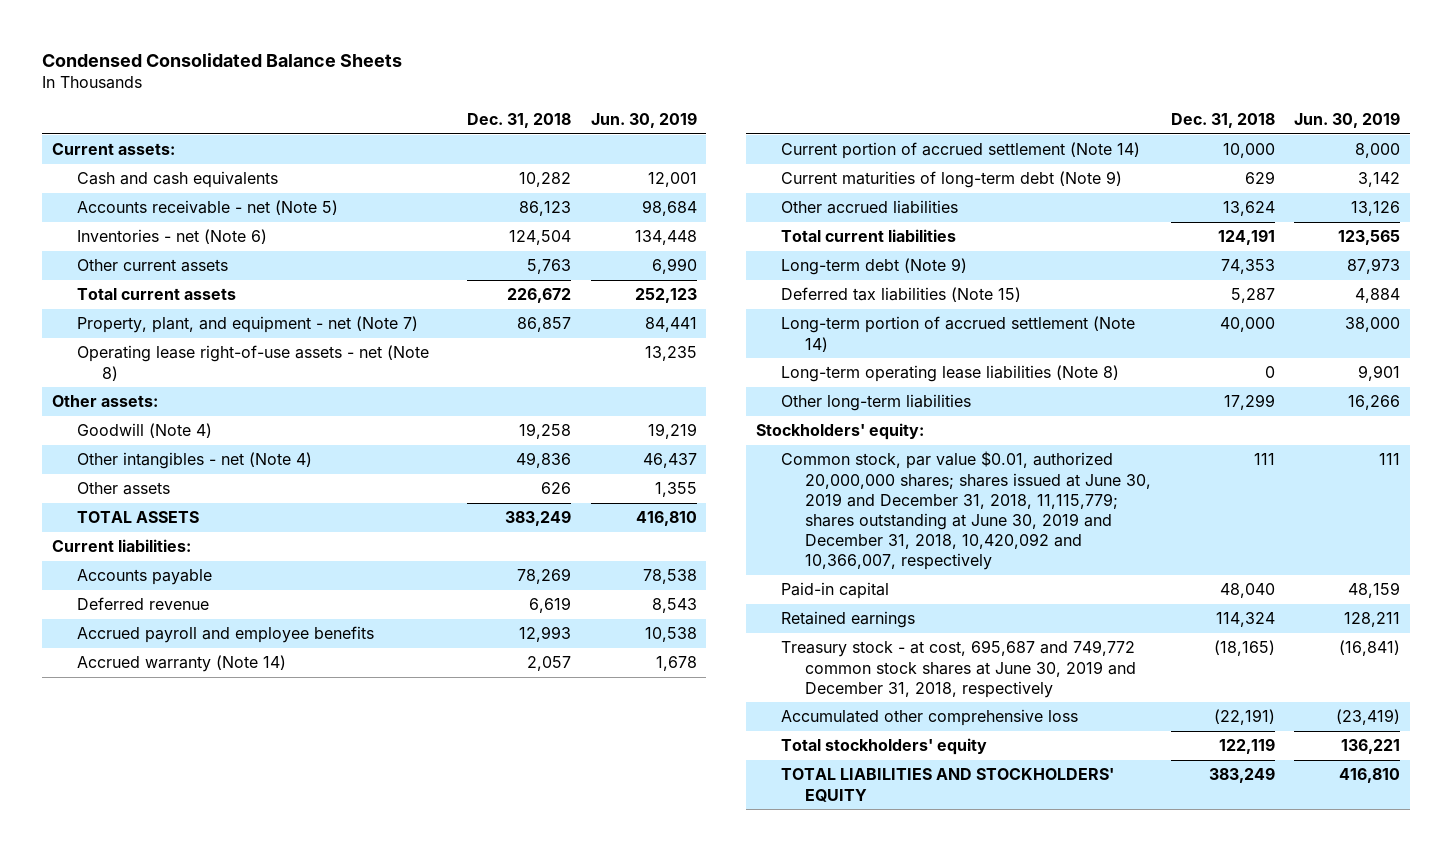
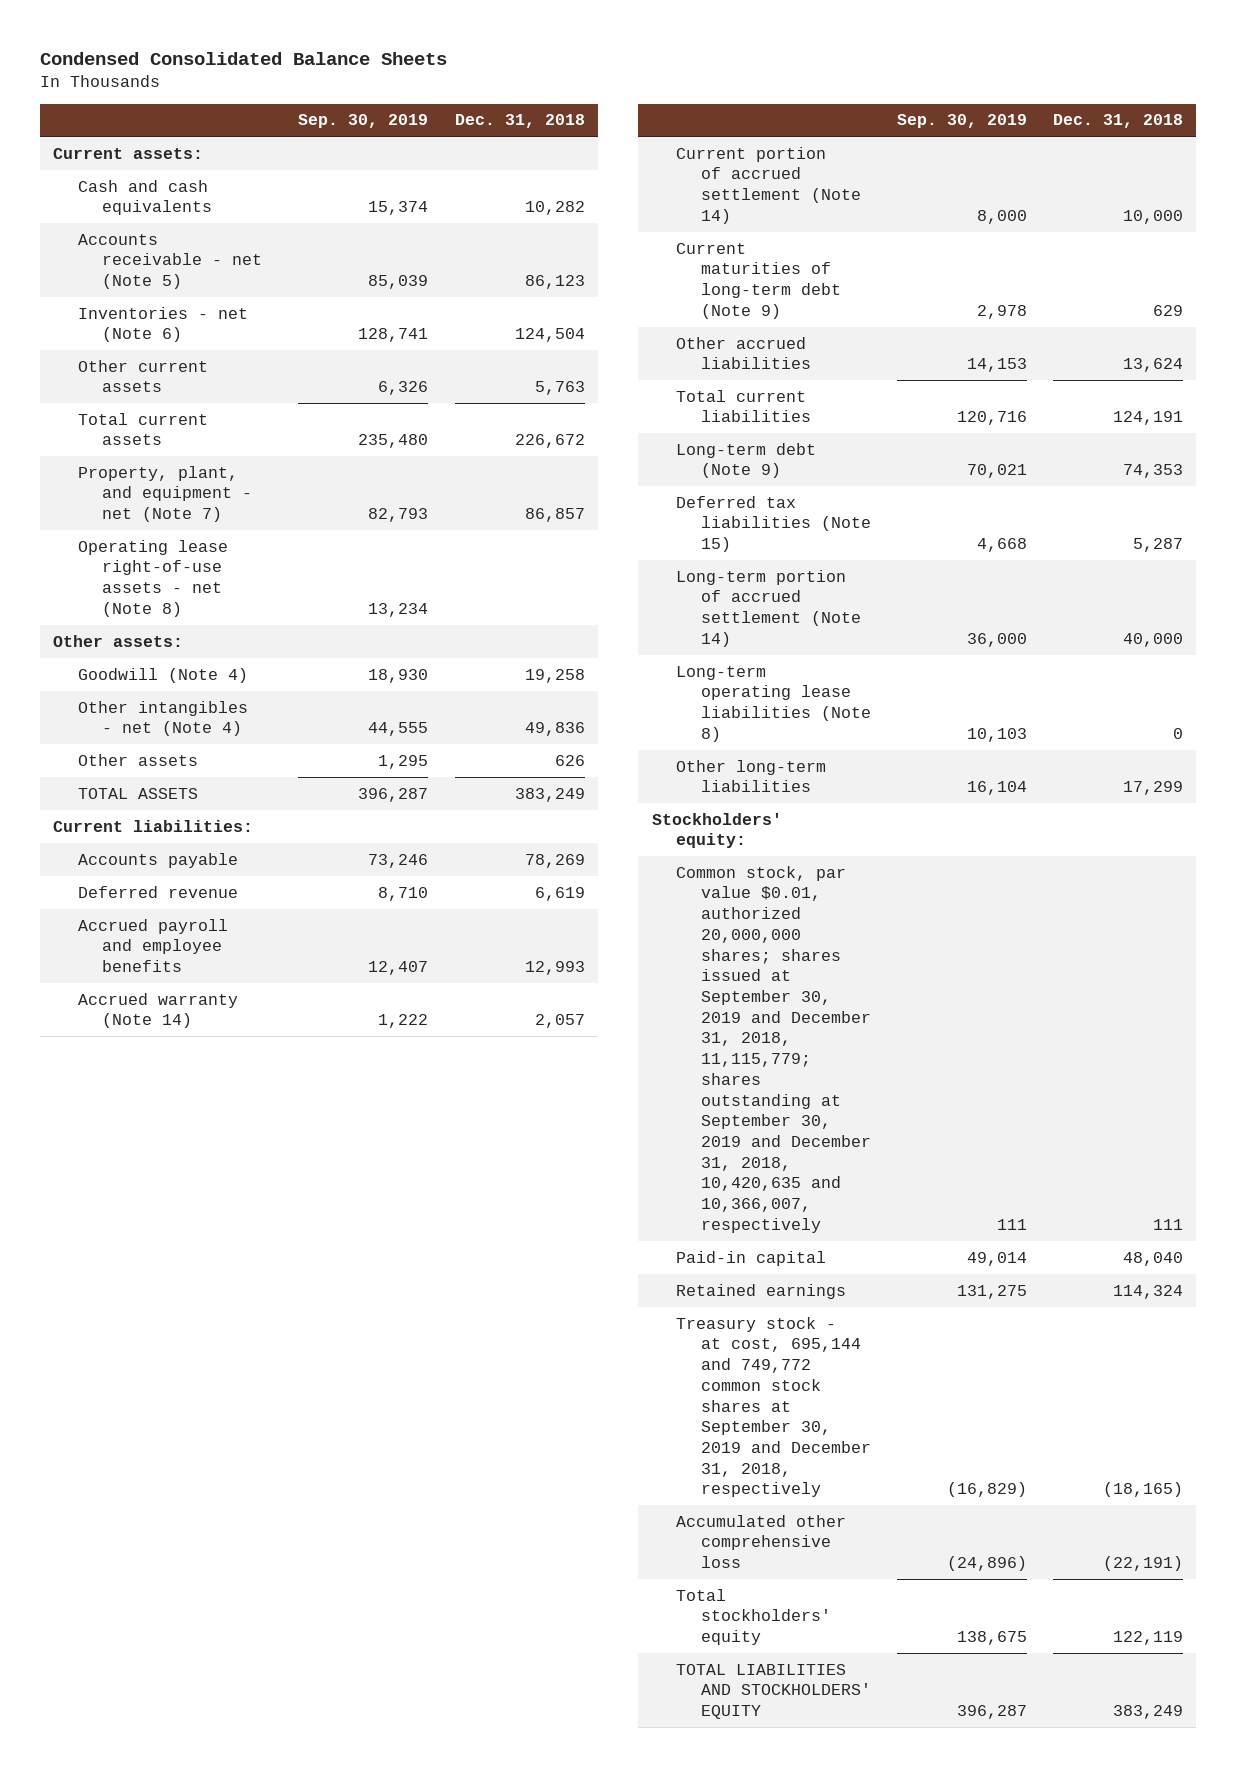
- | Dec. 31, 2018 | Jun. 30, 2019
+ | Sep. 30, 2019 | Dec. 31, 2018
- Common stock, par value $0.01, authorized 20,000,000 shares; shares issued at June 30, 2019 and December 31, 2018, 11,115,779; shares outstanding at June 30, 2019 and December 31, 2018, 10,420,092 and 10,366,007, respectively | 111 | 111
+ Common stock, par value $0.01, authorized 20,000,000 shares; shares issued at September 30, 2019 and December 31, 2018, 11,115,779; shares outstanding at September 30, 2019 and December 31, 2018, 10,420,635 and 10,366,007, respectively | 111 | 111
- Treasury stock - at cost, 695,687 and 749,772 common stock shares at June 30, 2019 and December 31, 2018, respectively | (18,165) | (16,841)
+ Treasury stock - at cost, 695,144 and 749,772 common stock shares at September 30, 2019 and December 31, 2018, respectively | (16,829) | (18,165)

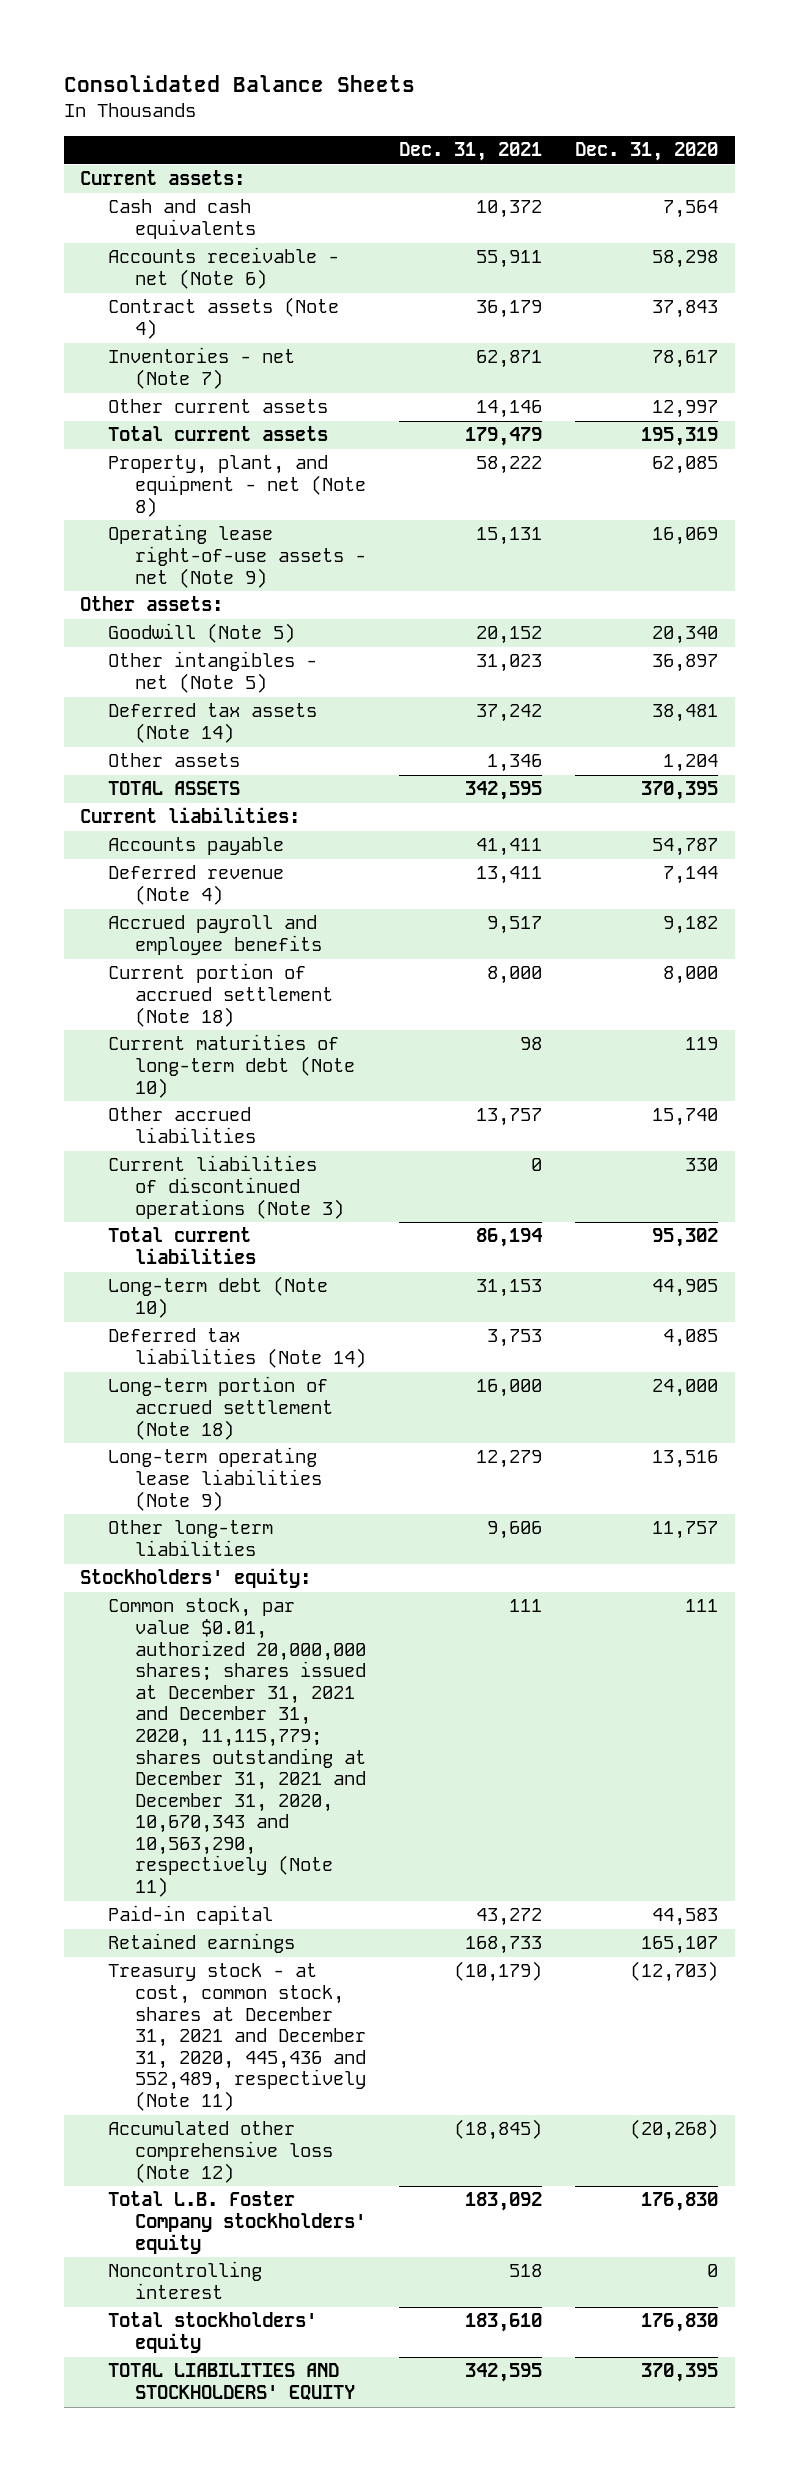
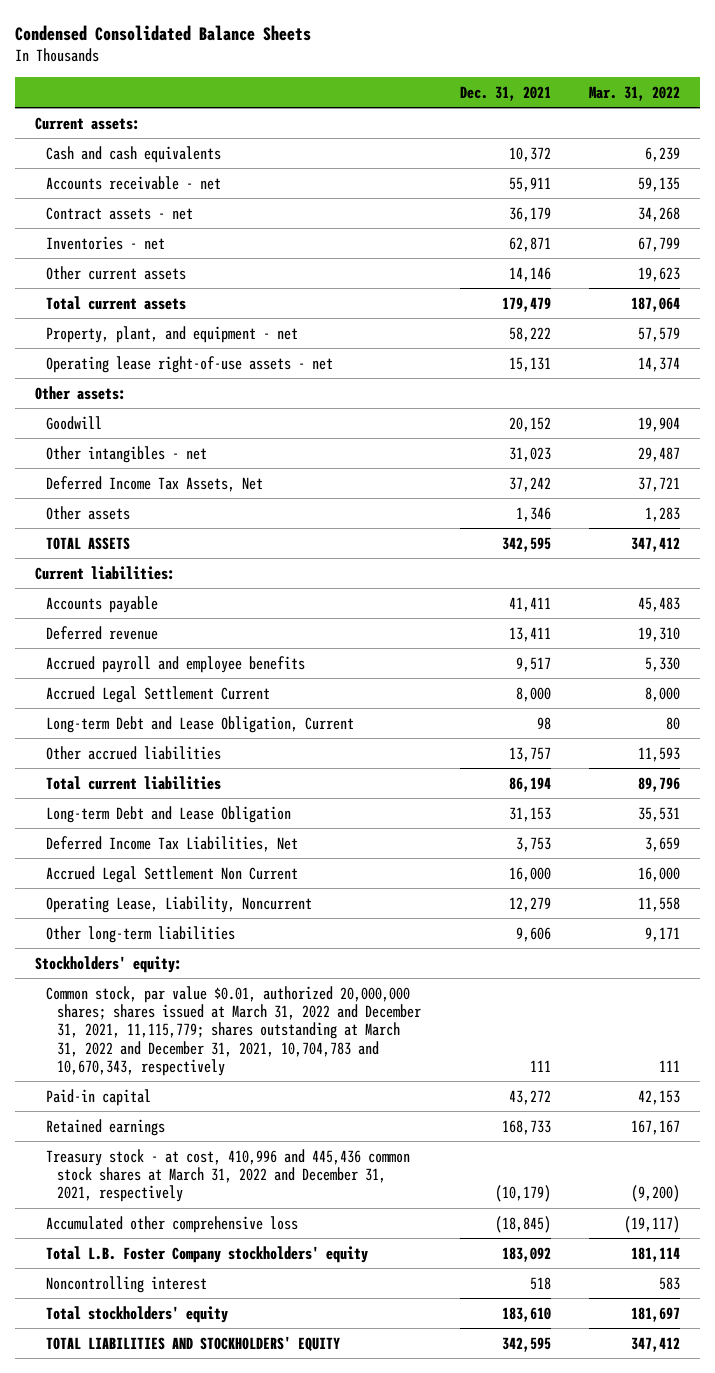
- Consolidated Balance Sheets
+ Condensed Consolidated Balance Sheets
- | Dec. 31, 2021 | Dec. 31, 2020
+ | Dec. 31, 2021 | Mar. 31, 2022
- Accounts receivable - net (Note 6) | 55,911 | 58,298
- Contract assets (Note 4) | 36,179 | 37,843
- Inventories - net (Note 7) | 62,871 | 78,617
+ Accounts receivable - net | 55,911 | 59,135
+ Contract assets - net | 36,179 | 34,268
+ Inventories - net | 62,871 | 67,799
- Property, plant, and equipment - net (Note 8) | 58,222 | 62,085
- Operating lease right-of-use assets - net (Note 9) | 15,131 | 16,069
+ Property, plant, and equipment - net | 58,222 | 57,579
+ Operating lease right-of-use assets - net | 15,131 | 14,374
- Goodwill (Note 5) | 20,152 | 20,340
- Other intangibles - net (Note 5) | 31,023 | 36,897
- Deferred tax assets (Note 14) | 37,242 | 38,481
+ Goodwill | 20,152 | 19,904
+ Other intangibles - net | 31,023 | 29,487
+ Deferred Income Tax Assets, Net | 37,242 | 37,721
- Deferred revenue (Note 4) | 13,411 | 7,144
+ Deferred revenue | 13,411 | 19,310
- Current portion of accrued settlement (Note 18) | 8,000 | 8,000
- Current maturities of long-term debt (Note 10) | 98 | 119
+ Accrued Legal Settlement Current | 8,000 | 8,000
+ Long-term Debt and Lease Obligation, Current | 98 | 80
- Current liabilities of discontinued operations (Note 3) | 0 | 330
- Long-term debt (Note 10) | 31,153 | 44,905
- Deferred tax liabilities (Note 14) | 3,753 | 4,085
- Long-term portion of accrued settlement (Note 18) | 16,000 | 24,000
- Long-term operating lease liabilities (Note 9) | 12,279 | 13,516
+ Long-term Debt and Lease Obligation | 31,153 | 35,531
+ Deferred Income Tax Liabilities, Net | 3,753 | 3,659
+ Accrued Legal Settlement Non Current | 16,000 | 16,000
+ Operating Lease, Liability, Noncurrent | 12,279 | 11,558
- Common stock, par value $0.01, authorized 20,000,000 shares; shares issued at December 31, 2021 and December 31, 2020, 11,115,779; shares outstanding at December 31, 2021 and December 31, 2020, 10,670,343 and 10,563,290, respectively (Note 11) | 111 | 111
+ Common stock, par value $0.01, authorized 20,000,000 shares; shares issued at March 31, 2022 and December 31, 2021, 11,115,779; shares outstanding at March 31, 2022 and December 31, 2021, 10,704,783 and 10,670,343, respectively | 111 | 111
- Treasury stock - at cost, common stock, shares at December 31, 2021 and December 31, 2020, 445,436 and 552,489, respectively (Note 11) | (10,179) | (12,703)
- Accumulated other comprehensive loss (Note 12) | (18,845) | (20,268)
+ Treasury stock - at cost, 410,996 and 445,436 common stock shares at March 31, 2022 and December 31, 2021, respectively | (10,179) | (9,200)
+ Accumulated other comprehensive loss | (18,845) | (19,117)

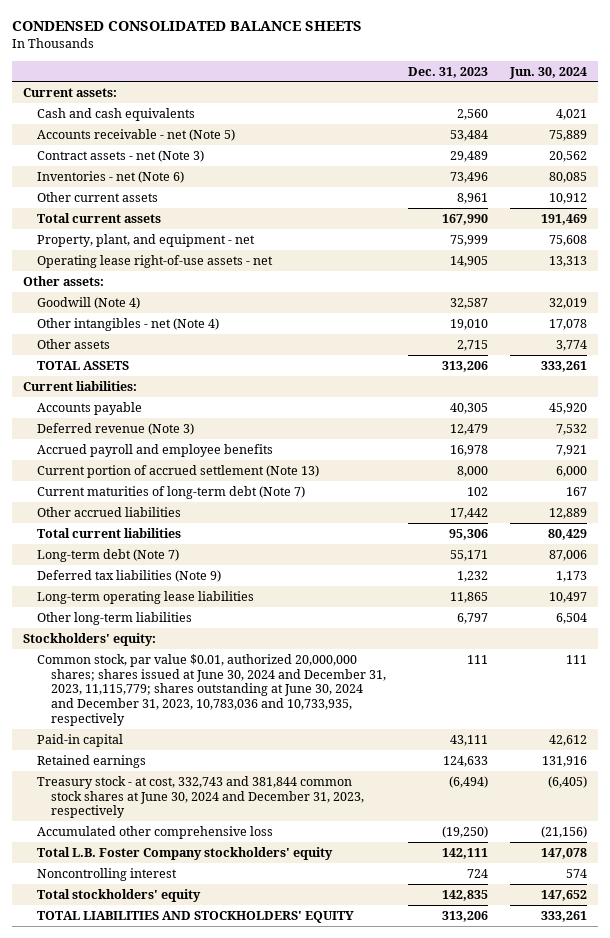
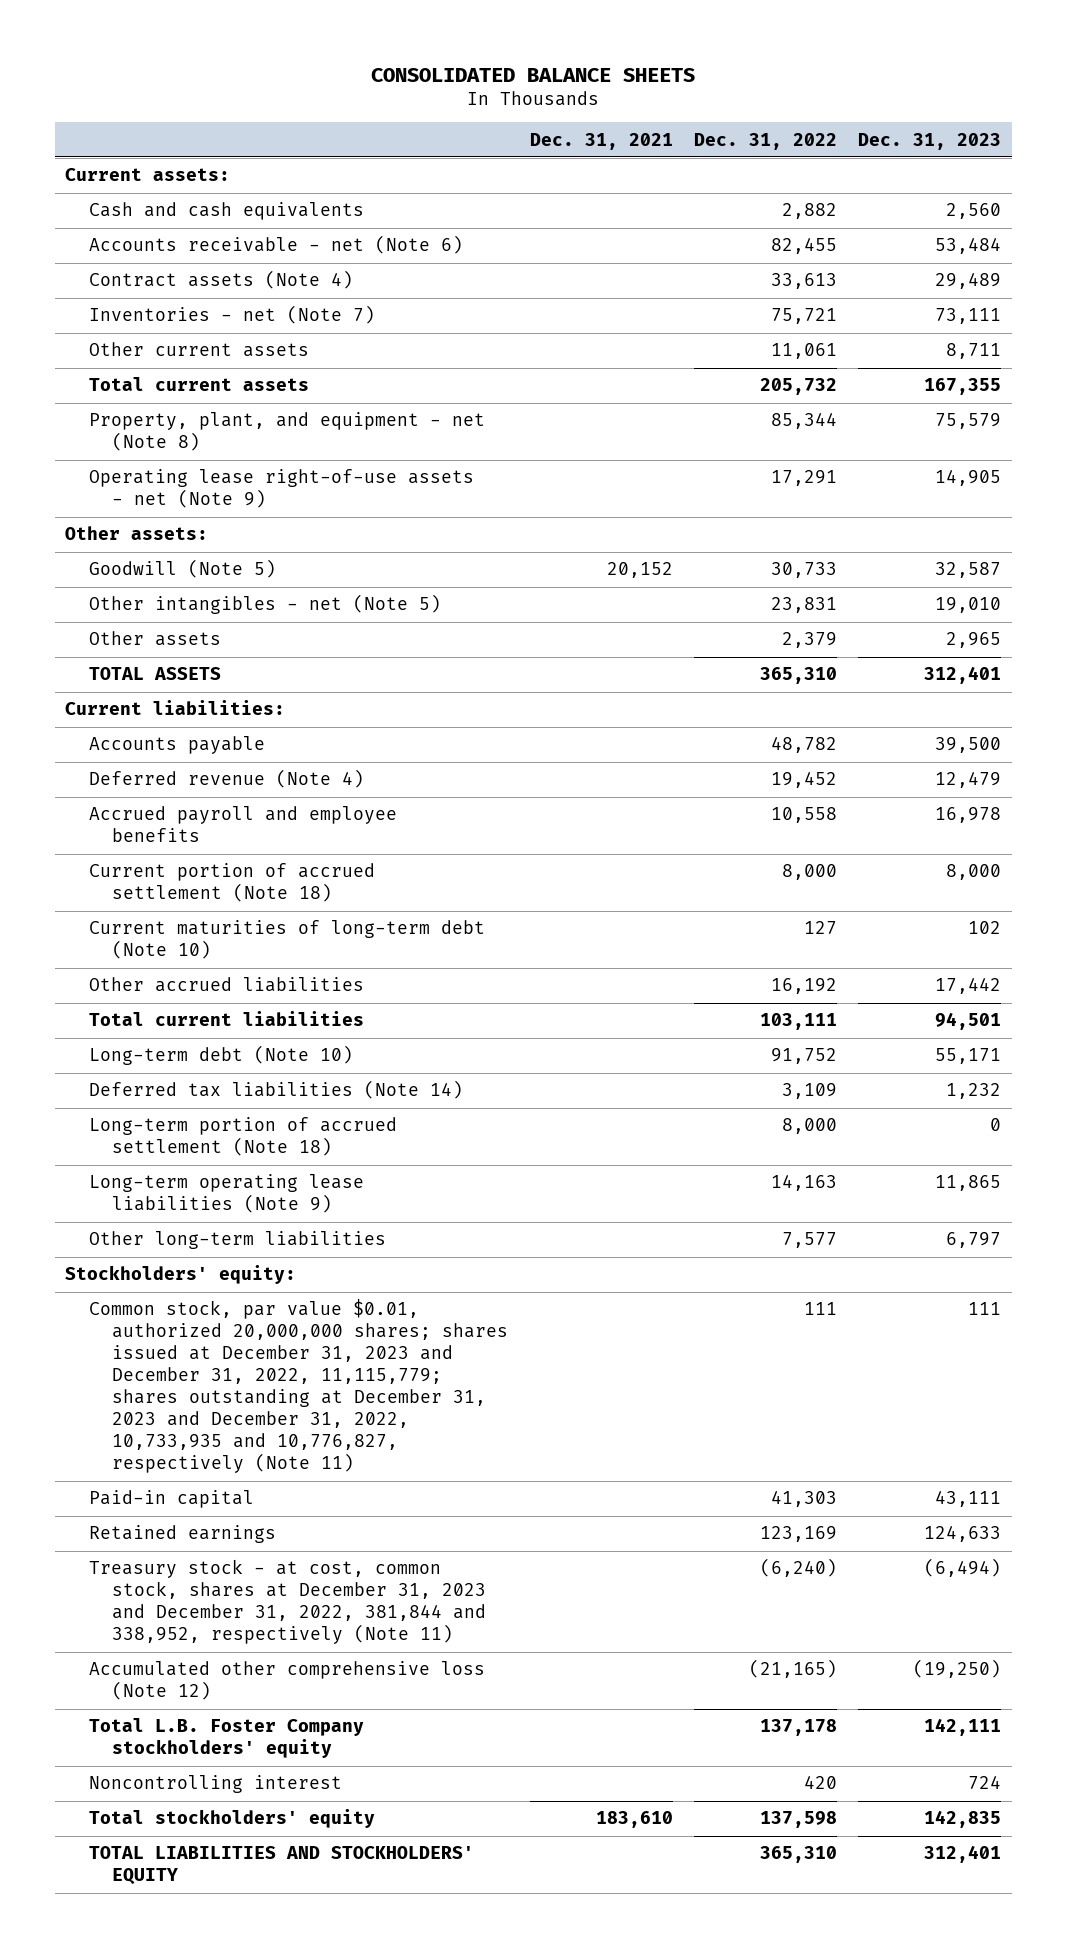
- CONDENSED CONSOLIDATED BALANCE SHEETS
+ CONSOLIDATED BALANCE SHEETS
- | Dec. 31, 2023 | Jun. 30, 2024
+ | Dec. 31, 2021 | Dec. 31, 2022 | Dec. 31, 2023
- Accounts receivable - net (Note 5) | 53,484 | 75,889
- Contract assets - net (Note 3) | 29,489 | 20,562
- Inventories - net (Note 6) | 73,496 | 80,085
- Other current assets | 8,961 | 10,912
- Total current assets | 167,990 | 191,469
- Property, plant, and equipment - net | 75,999 | 75,608
- Operating lease right-of-use assets - net | 14,905 | 13,313
+ Accounts receivable - net (Note 6) | | 82,455 | 53,484
+ Contract assets (Note 4) | | 33,613 | 29,489
+ Inventories - net (Note 7) | | 75,721 | 73,111
+ Other current assets | | 11,061 | 8,711
+ Total current assets | | 205,732 | 167,355
+ Property, plant, and equipment - net (Note 8) | | 85,344 | 75,579
+ Operating lease right-of-use assets - net (Note 9) | | 17,291 | 14,905
- Goodwill (Note 4) | 32,587 | 32,019
- Other intangibles - net (Note 4) | 19,010 | 17,078
- Other assets | 2,715 | 3,774
- TOTAL ASSETS | 313,206 | 333,261
+ Goodwill (Note 5) | 20,152 | 30,733 | 32,587
+ Other intangibles - net (Note 5) | | 23,831 | 19,010
+ Other assets | | 2,379 | 2,965
+ TOTAL ASSETS | | 365,310 | 312,401
- Accounts payable | 40,305 | 45,920
- Deferred revenue (Note 3) | 12,479 | 7,532
+ Accounts payable | | 48,782 | 39,500
+ Deferred revenue (Note 4) | | 19,452 | 12,479
- Current portion of accrued settlement (Note 13) | 8,000 | 6,000
- Current maturities of long-term debt (Note 7) | 102 | 167
+ Current portion of accrued settlement (Note 18) | | 8,000 | 8,000
+ Current maturities of long-term debt (Note 10) | | 127 | 102
- Total current liabilities | 95,306 | 80,429
- Long-term debt (Note 7) | 55,171 | 87,006
- Deferred tax liabilities (Note 9) | 1,232 | 1,173
- Long-term operating lease liabilities | 11,865 | 10,497
+ Total current liabilities | | 103,111 | 94,501
+ Long-term debt (Note 10) | | 91,752 | 55,171
+ Deferred tax liabilities (Note 14) | | 3,109 | 1,232
+ Long-term portion of accrued settlement (Note 18) | | 8,000 | 0
+ Long-term operating lease liabilities (Note 9) | | 14,163 | 11,865
- Common stock, par value $0.01, authorized 20,000,000 shares; shares issued at June 30, 2024 and December 31, 2023, 11,115,779; shares outstanding at June 30, 2024 and December 31, 2023, 10,783,036 and 10,733,935, respectively | 111 | 111
+ Common stock, par value $0.01, authorized 20,000,000 shares; shares issued at December 31, 2023 and December 31, 2022, 11,115,779; shares outstanding at December 31, 2023 and December 31, 2022, 10,733,935 and 10,776,827, respectively (Note 11) | | 111 | 111
- Treasury stock - at cost, 332,743 and 381,844 common stock shares at June 30, 2024 and December 31, 2023, respectively | (6,494) | (6,405)
- Accumulated other comprehensive loss | (19,250) | (21,156)
+ Treasury stock - at cost, common stock, shares at December 31, 2023 and December 31, 2022, 381,844 and 338,952, respectively (Note 11) | | (6,240) | (6,494)
+ Accumulated other comprehensive loss (Note 12) | | (21,165) | (19,250)
- TOTAL LIABILITIES AND STOCKHOLDERS' EQUITY | 313,206 | 333,261
+ TOTAL LIABILITIES AND STOCKHOLDERS' EQUITY | | 365,310 | 312,401

